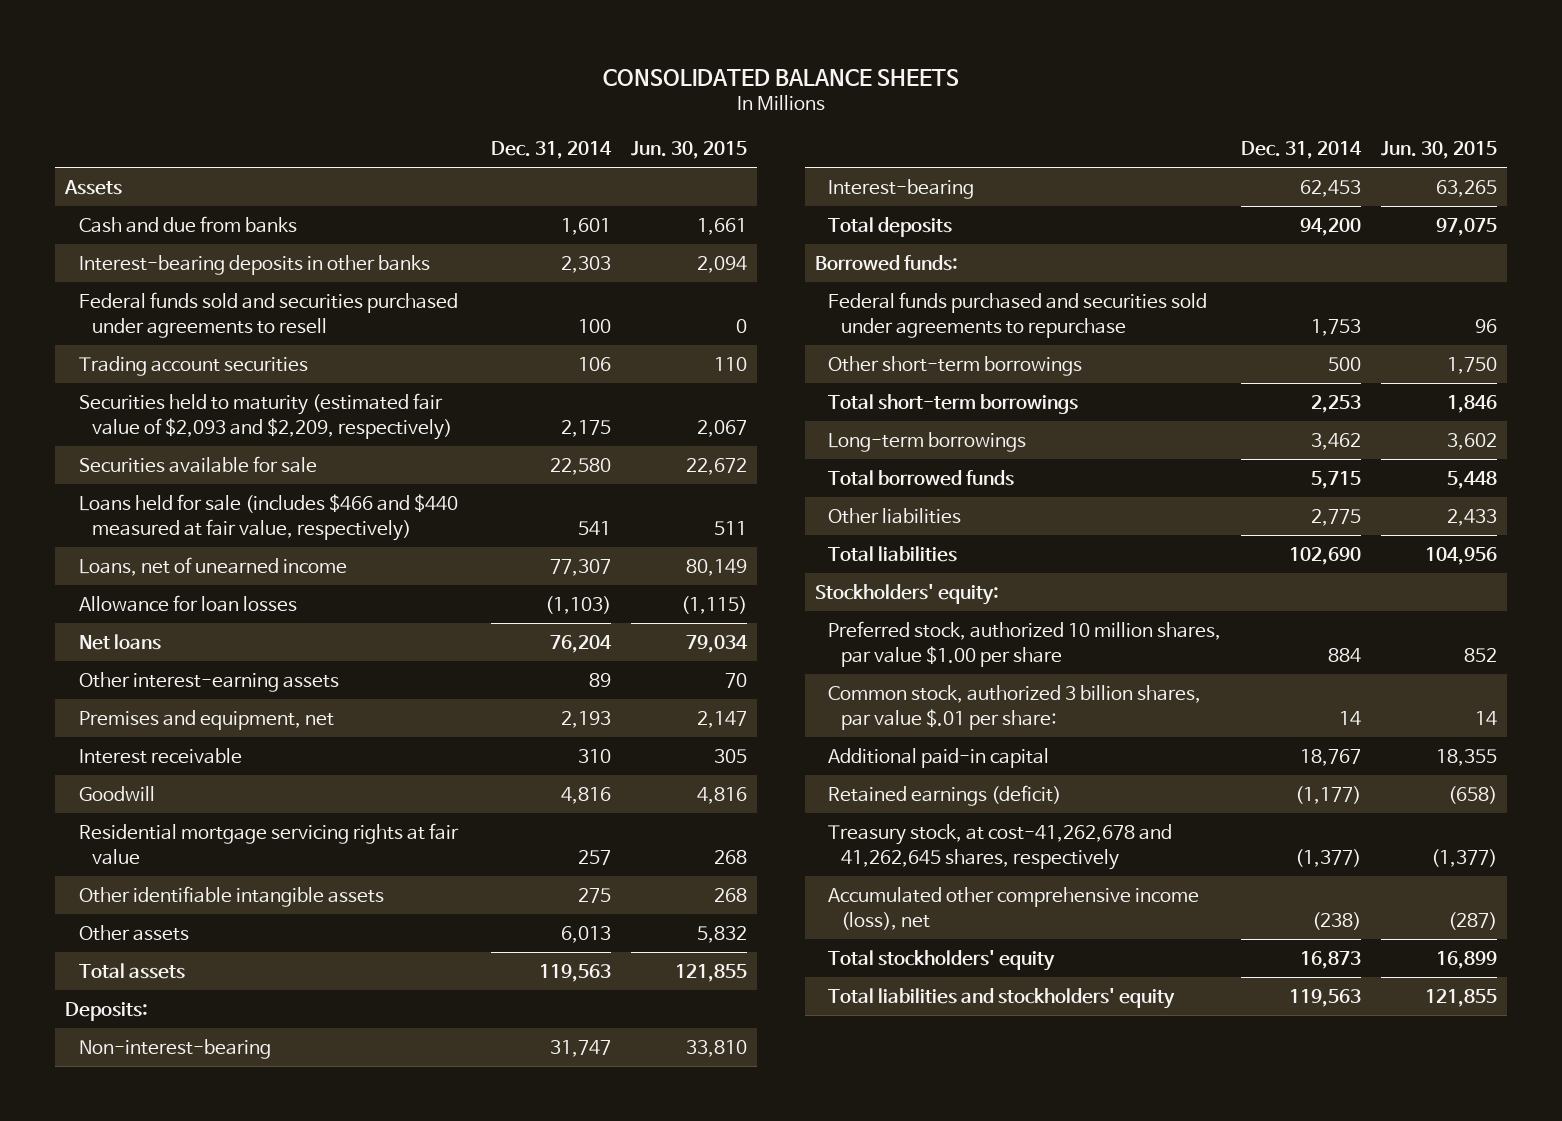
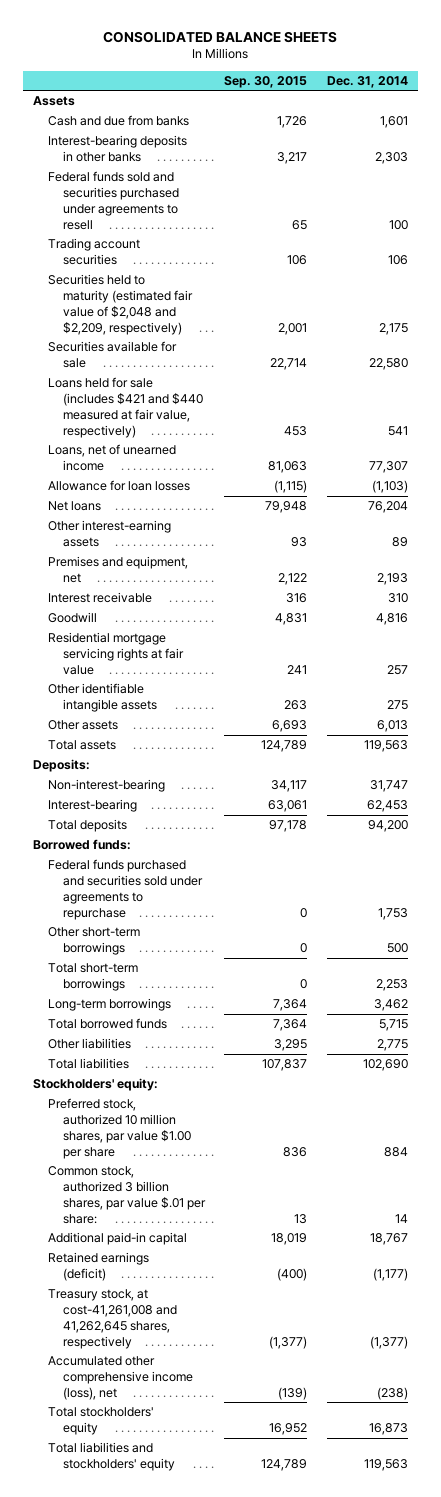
- | Dec. 31, 2014 | Jun. 30, 2015
+ | Sep. 30, 2015 | Dec. 31, 2014
- Securities held to maturity (estimated fair value of $2,093 and $2,209, respectively) | 2,175 | 2,067
+ Securities held to maturity (estimated fair value of $2,048 and $2,209, respectively) | 2,001 | 2,175
- Loans held for sale (includes $466 and $440 measured at fair value, respectively) | 541 | 511
+ Loans held for sale (includes $421 and $440 measured at fair value, respectively) | 453 | 541
- Treasury stock, at cost-41,262,678 and 41,262,645 shares, respectively | (1,377) | (1,377)
+ Treasury stock, at cost-41,261,008 and 41,262,645 shares, respectively | (1,377) | (1,377)

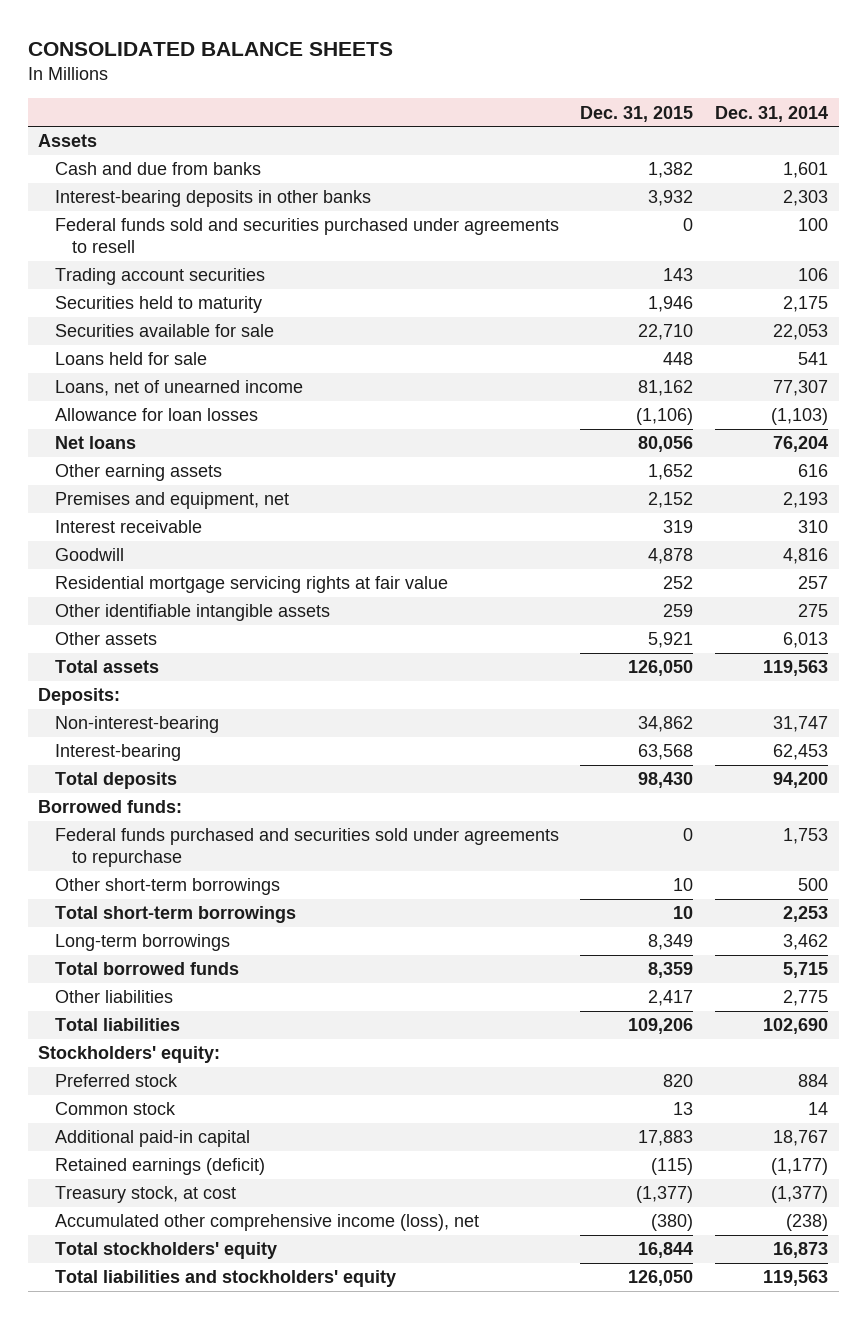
- | Sep. 30, 2015 | Dec. 31, 2014
+ | Dec. 31, 2015 | Dec. 31, 2014
- Securities held to maturity (estimated fair value of $2,048 and $2,209, respectively) | 2,001 | 2,175
- Securities available for sale | 22,714 | 22,580
- Loans held for sale (includes $421 and $440 measured at fair value, respectively) | 453 | 541
+ Securities held to maturity | 1,946 | 2,175
+ Securities available for sale | 22,710 | 22,053
+ Loans held for sale | 448 | 541
- Other interest-earning assets | 93 | 89
+ Other earning assets | 1,652 | 616
- Preferred stock, authorized 10 million shares, par value $1.00 per share | 836 | 884
- Common stock, authorized 3 billion shares, par value $.01 per share: | 13 | 14
+ Preferred stock | 820 | 884
+ Common stock | 13 | 14
- Treasury stock, at cost-41,261,008 and 41,262,645 shares, respectively | (1,377) | (1,377)
+ Treasury stock, at cost | (1,377) | (1,377)

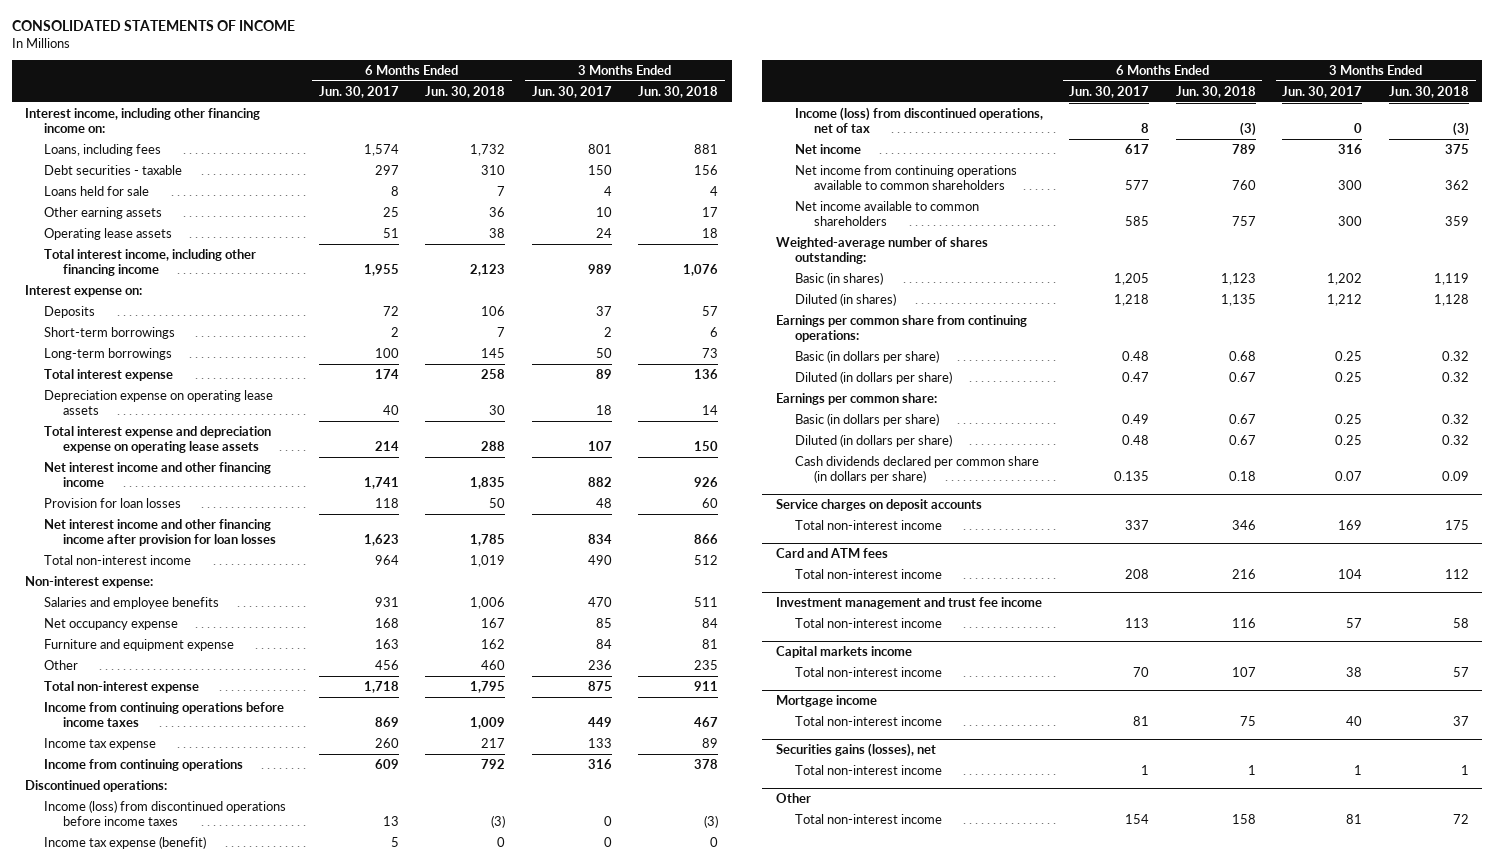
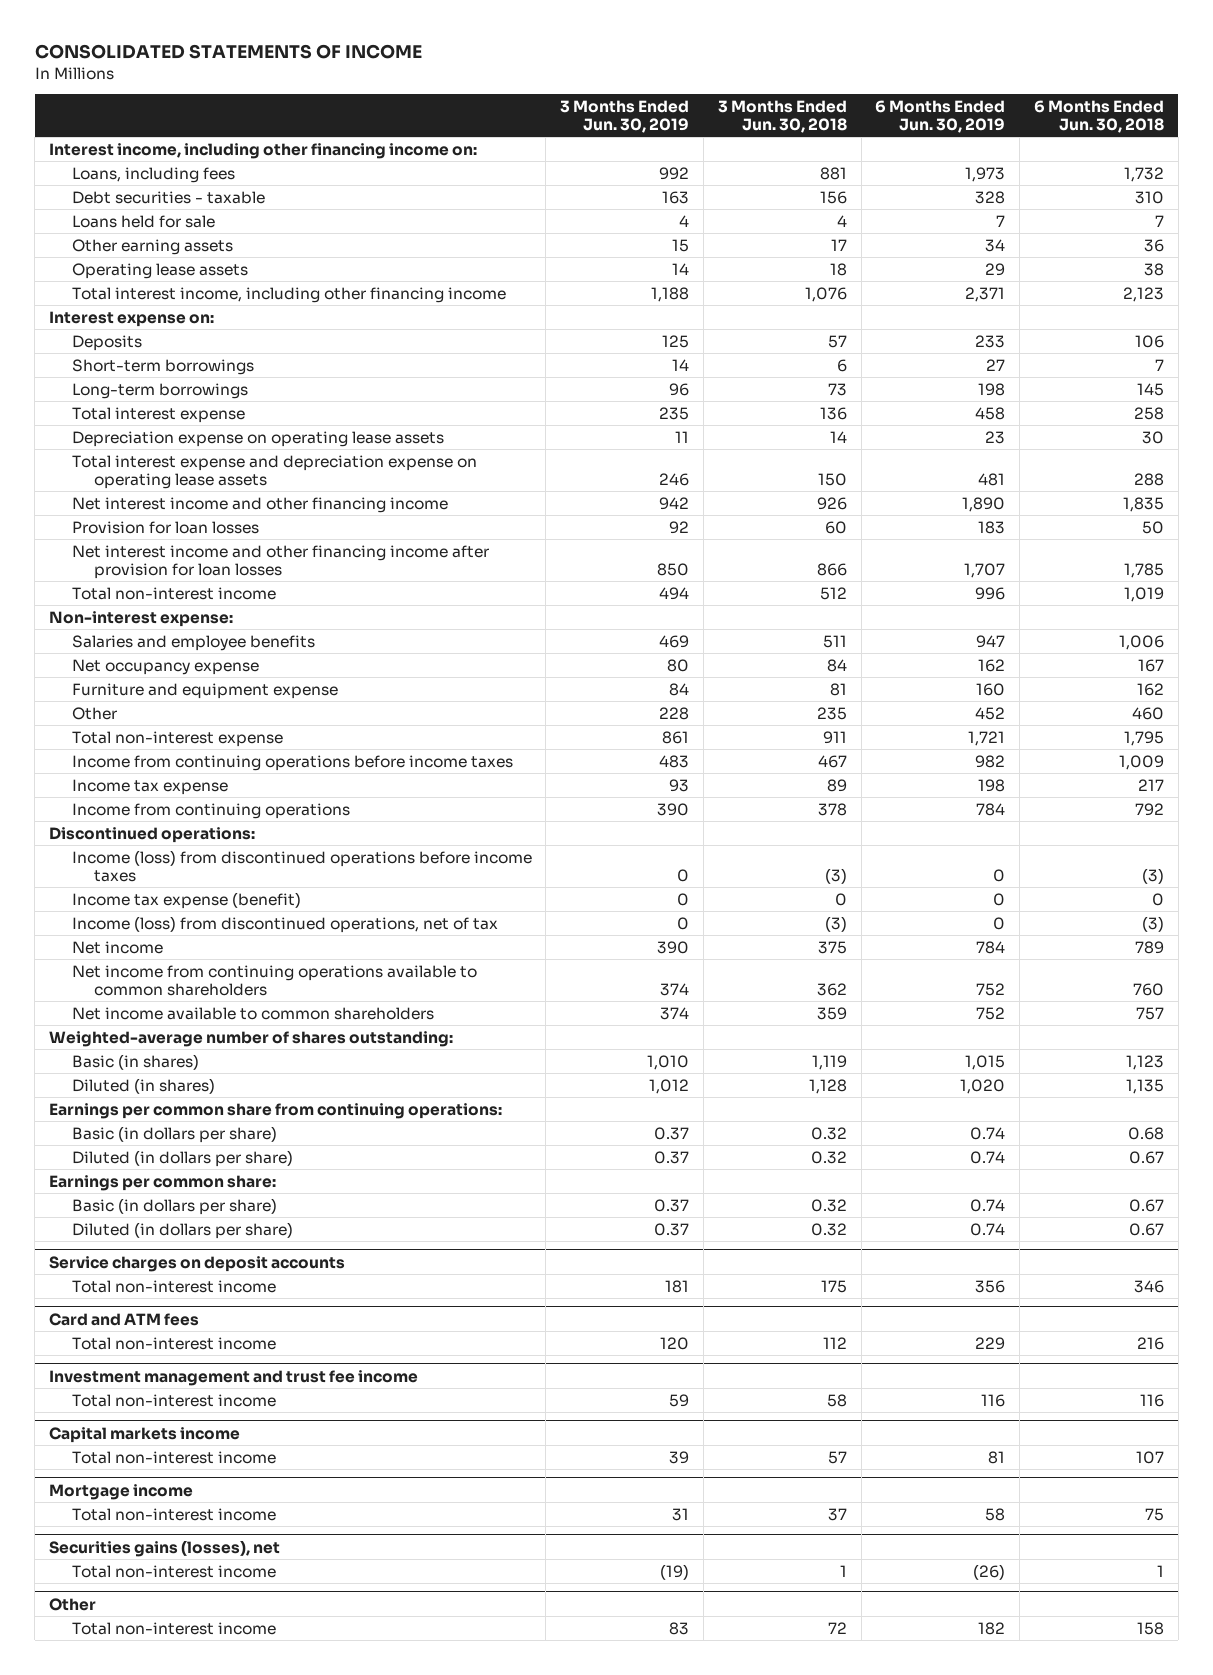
- | 6 Months Ended Jun. 30, 2017 | 6 Months Ended Jun. 30, 2018 | 3 Months Ended Jun. 30, 2017 | 3 Months Ended Jun. 30, 2018
+ | 3 Months Ended Jun. 30, 2019 | 3 Months Ended Jun. 30, 2018 | 6 Months Ended Jun. 30, 2019 | 6 Months Ended Jun. 30, 2018
- Cash dividends declared per common share (in dollars per share) | 0.135 | 0.18 | 0.07 | 0.09

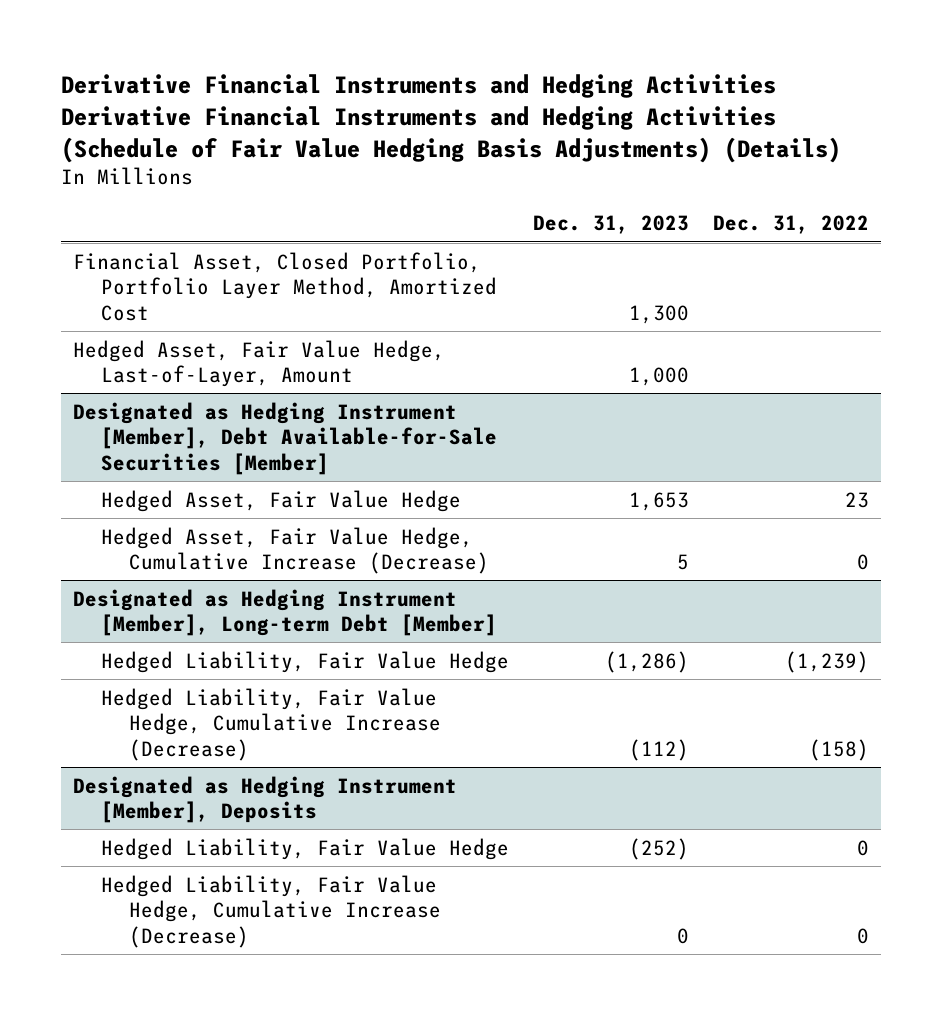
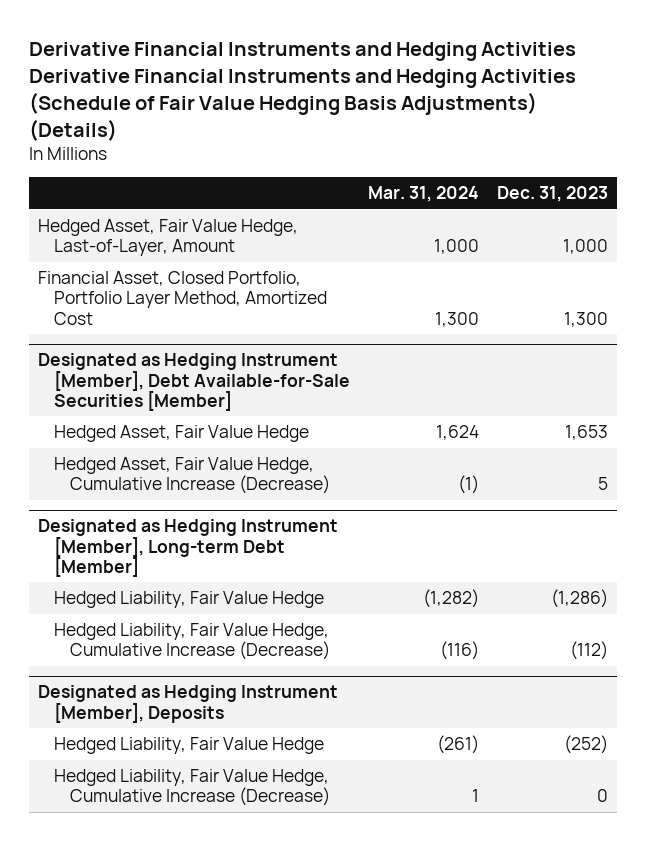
- | Dec. 31, 2023 | Dec. 31, 2022
+ | Mar. 31, 2024 | Dec. 31, 2023
moved down: Financial Asset, Closed Portfolio, Portfolio Layer Method, Amortized Cost | 1,300 | 1,300

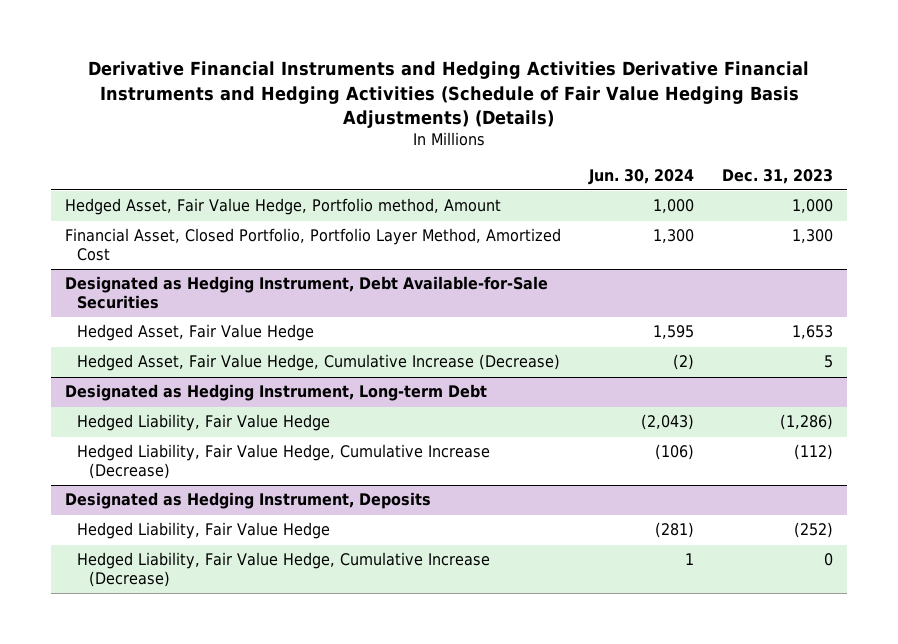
- | Mar. 31, 2024 | Dec. 31, 2023
+ | Jun. 30, 2024 | Dec. 31, 2023
- Hedged Asset, Fair Value Hedge, Last-of-Layer, Amount | 1,000 | 1,000
+ Hedged Asset, Fair Value Hedge, Portfolio method, Amount | 1,000 | 1,000
- Designated as Hedging Instrument [Member], Debt Available-for-Sale Securities [Member]
+ Designated as Hedging Instrument, Debt Available-for-Sale Securities
- Designated as Hedging Instrument [Member], Long-term Debt [Member]
+ Designated as Hedging Instrument, Long-term Debt
- Designated as Hedging Instrument [Member], Deposits
+ Designated as Hedging Instrument, Deposits

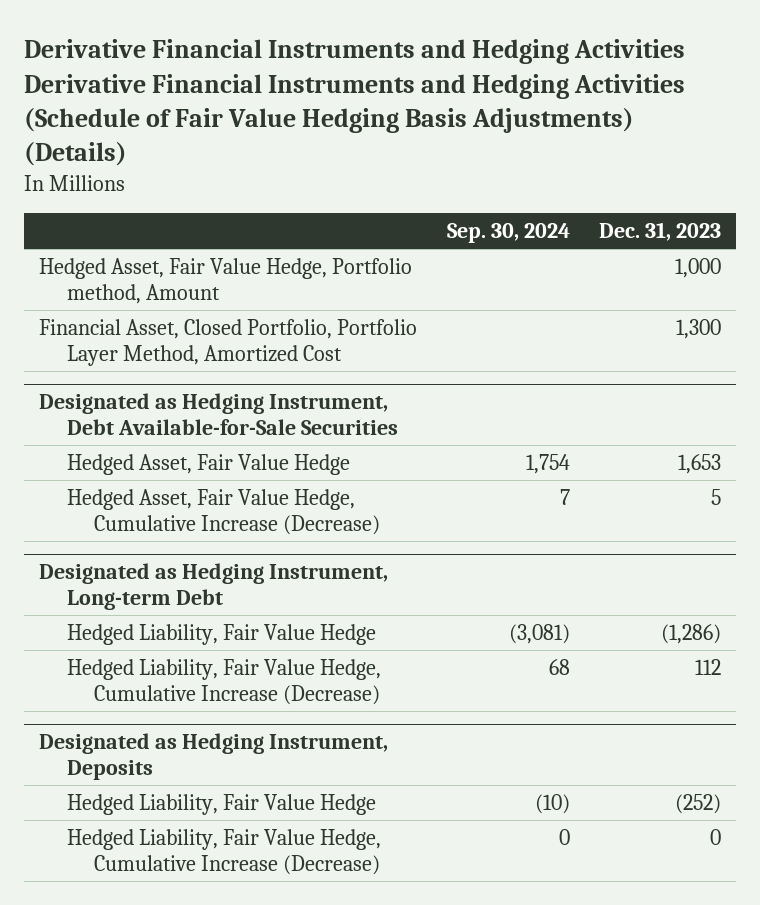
- | Jun. 30, 2024 | Dec. 31, 2023
+ | Sep. 30, 2024 | Dec. 31, 2023
@ Designated as Hedging Instrument, Long-term Debt
- Hedged Liability, Fair Value Hedge, Cumulative Increase (Decrease) | (106) | (112)
+ Hedged Liability, Fair Value Hedge, Cumulative Increase (Decrease) | 68 | 112

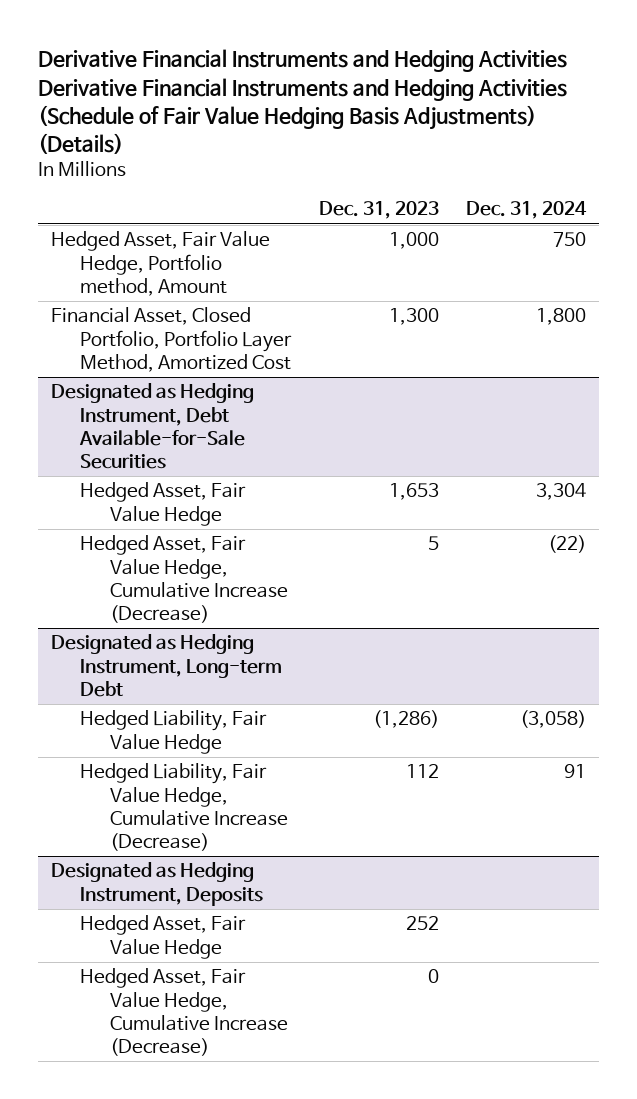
- | Sep. 30, 2024 | Dec. 31, 2023
+ | Dec. 31, 2023 | Dec. 31, 2024
@ Designated as Hedging Instrument, Deposits
- Hedged Liability, Fair Value Hedge | (10) | (252)
- Hedged Liability, Fair Value Hedge, Cumulative Increase (Decrease) | 0 | 0
+ Hedged Asset, Fair Value Hedge | 252 |
+ Hedged Asset, Fair Value Hedge, Cumulative Increase (Decrease) | 0 |

